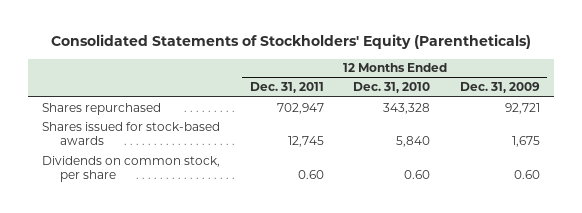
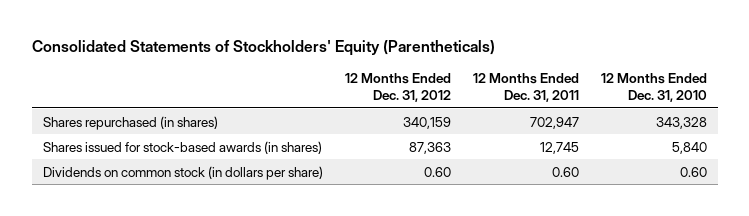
- | 12 Months Ended Dec. 31, 2011 | 12 Months Ended Dec. 31, 2010 | 12 Months Ended Dec. 31, 2009
+ | 12 Months Ended Dec. 31, 2012 | 12 Months Ended Dec. 31, 2011 | 12 Months Ended Dec. 31, 2010
- Shares repurchased | 702,947 | 343,328 | 92,721
- Shares issued for stock-based awards | 12,745 | 5,840 | 1,675
- Dividends on common stock, per share | 0.60 | 0.60 | 0.60
+ Shares repurchased (in shares) | 340,159 | 702,947 | 343,328
+ Shares issued for stock-based awards (in shares) | 87,363 | 12,745 | 5,840
+ Dividends on common stock (in dollars per share) | 0.60 | 0.60 | 0.60

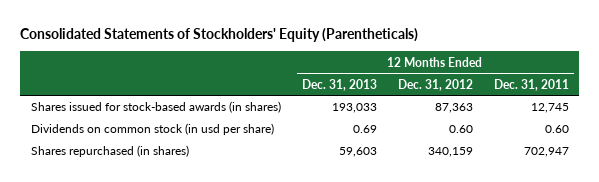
- | 12 Months Ended Dec. 31, 2012 | 12 Months Ended Dec. 31, 2011 | 12 Months Ended Dec. 31, 2010
+ | 12 Months Ended Dec. 31, 2013 | 12 Months Ended Dec. 31, 2012 | 12 Months Ended Dec. 31, 2011
- Dividends on common stock (in dollars per share) | 0.60 | 0.60 | 0.60
+ Dividends on common stock (in usd per share) | 0.69 | 0.60 | 0.60
moved down: Shares repurchased (in shares) | 59,603 | 340,159 | 702,947

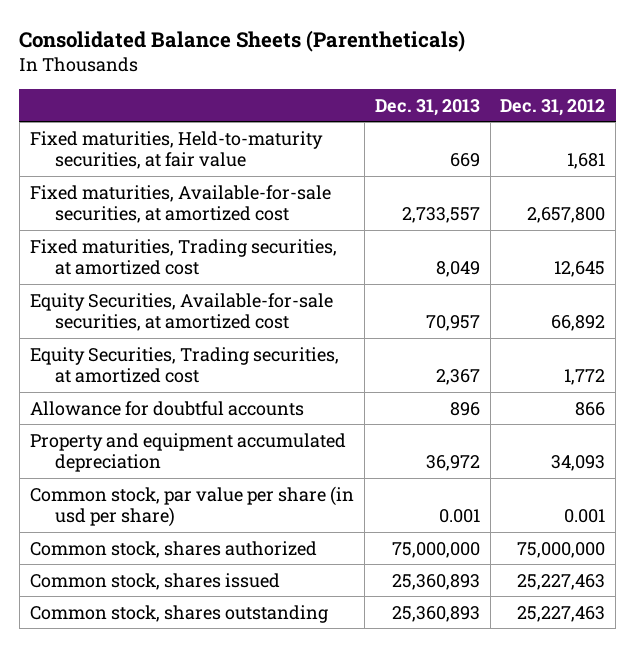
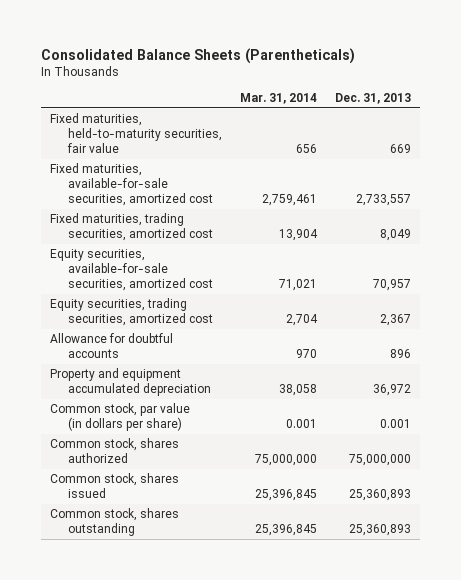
- | Dec. 31, 2013 | Dec. 31, 2012
+ | Mar. 31, 2014 | Dec. 31, 2013
- Fixed maturities, Held-to-maturity securities, at fair value | 669 | 1,681
- Fixed maturities, Available-for-sale securities, at amortized cost | 2,733,557 | 2,657,800
- Fixed maturities, Trading securities, at amortized cost | 8,049 | 12,645
- Equity Securities, Available-for-sale securities, at amortized cost | 70,957 | 66,892
- Equity Securities, Trading securities, at amortized cost | 2,367 | 1,772
+ Fixed maturities, held-to-maturity securities, fair value | 656 | 669
+ Fixed maturities, available-for-sale securities, amortized cost | 2,759,461 | 2,733,557
+ Fixed maturities, trading securities, amortized cost | 13,904 | 8,049
+ Equity securities, available-for-sale securities, amortized cost | 71,021 | 70,957
+ Equity securities, trading securities, amortized cost | 2,704 | 2,367
- Common stock, par value per share (in usd per share) | 0.001 | 0.001
+ Common stock, par value (in dollars per share) | 0.001 | 0.001

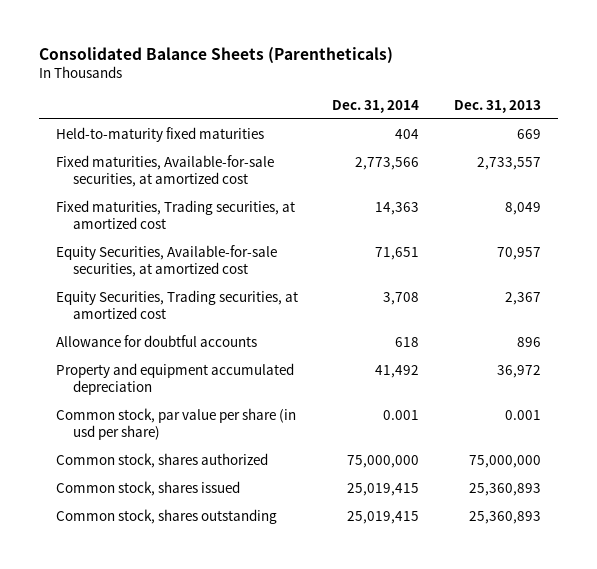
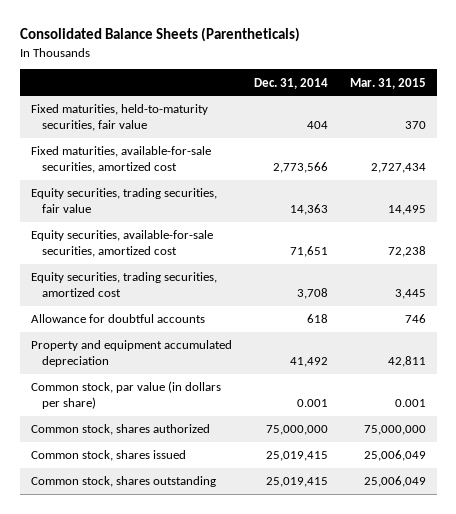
- | Dec. 31, 2014 | Dec. 31, 2013
+ | Dec. 31, 2014 | Mar. 31, 2015
- Held-to-maturity fixed maturities | 404 | 669
- Fixed maturities, Available-for-sale securities, at amortized cost | 2,773,566 | 2,733,557
- Fixed maturities, Trading securities, at amortized cost | 14,363 | 8,049
- Equity Securities, Available-for-sale securities, at amortized cost | 71,651 | 70,957
- Equity Securities, Trading securities, at amortized cost | 3,708 | 2,367
+ Fixed maturities, held-to-maturity securities, fair value | 404 | 370
+ Fixed maturities, available-for-sale securities, amortized cost | 2,773,566 | 2,727,434
+ Equity securities, trading securities, fair value | 14,363 | 14,495
+ Equity securities, available-for-sale securities, amortized cost | 71,651 | 72,238
+ Equity securities, trading securities, amortized cost | 3,708 | 3,445
- Common stock, par value per share (in usd per share) | 0.001 | 0.001
+ Common stock, par value (in dollars per share) | 0.001 | 0.001

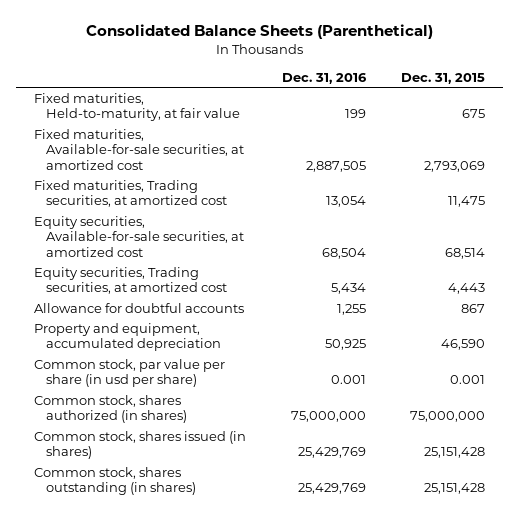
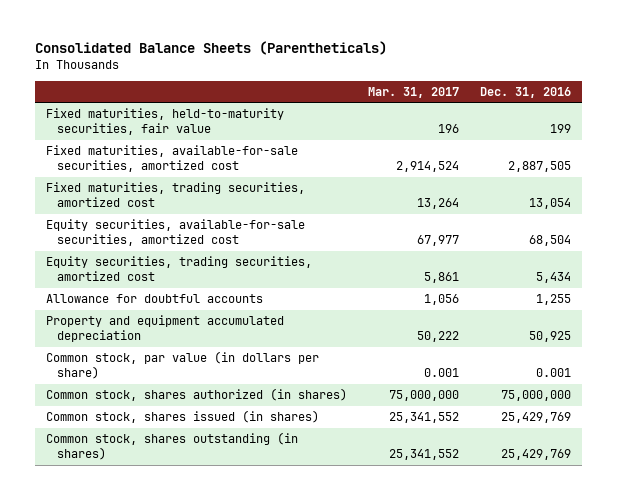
- Consolidated Balance Sheets (Parenthetical)
+ Consolidated Balance Sheets (Parentheticals)
- | Dec. 31, 2016 | Dec. 31, 2015
+ | Mar. 31, 2017 | Dec. 31, 2016
- Fixed maturities, Held-to-maturity, at fair value | 199 | 675
- Fixed maturities, Available-for-sale securities, at amortized cost | 2,887,505 | 2,793,069
- Fixed maturities, Trading securities, at amortized cost | 13,054 | 11,475
- Equity securities, Available-for-sale securities, at amortized cost | 68,504 | 68,514
- Equity securities, Trading securities, at amortized cost | 5,434 | 4,443
+ Fixed maturities, held-to-maturity securities, fair value | 196 | 199
+ Fixed maturities, available-for-sale securities, amortized cost | 2,914,524 | 2,887,505
+ Fixed maturities, trading securities, amortized cost | 13,264 | 13,054
+ Equity securities, available-for-sale securities, amortized cost | 67,977 | 68,504
+ Equity securities, trading securities, amortized cost | 5,861 | 5,434
- Property and equipment, accumulated depreciation | 50,925 | 46,590
- Common stock, par value per share (in usd per share) | 0.001 | 0.001
+ Property and equipment accumulated depreciation | 50,222 | 50,925
+ Common stock, par value (in dollars per share) | 0.001 | 0.001

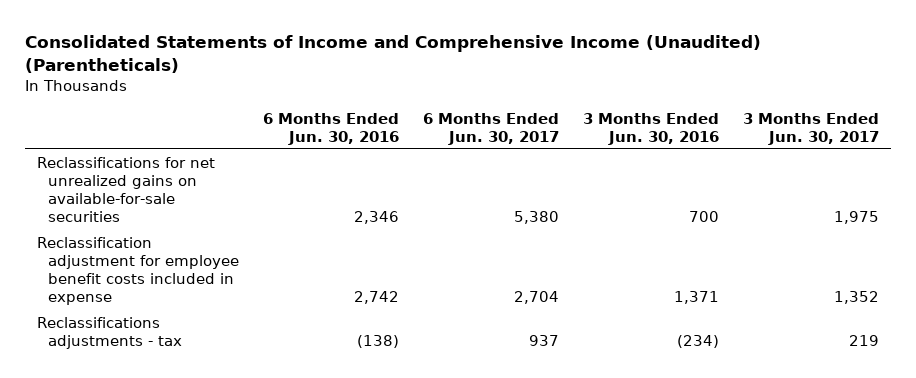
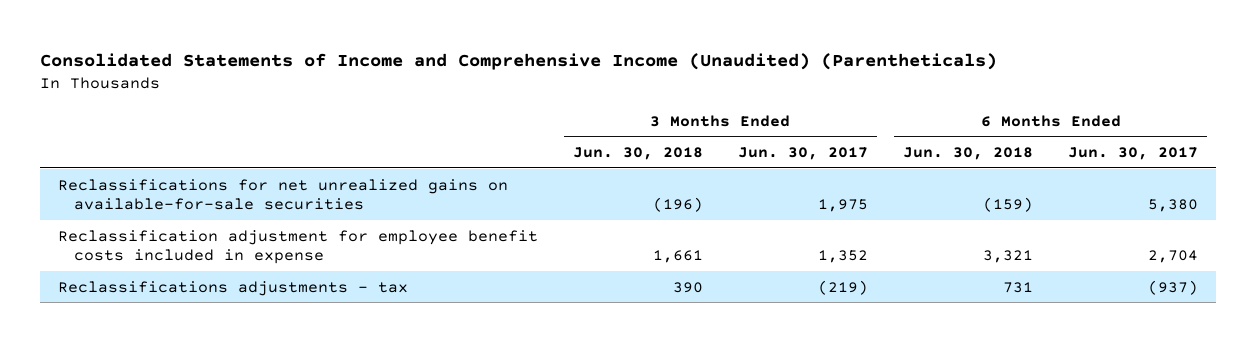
- | 6 Months Ended Jun. 30, 2016 | 6 Months Ended Jun. 30, 2017 | 3 Months Ended Jun. 30, 2016 | 3 Months Ended Jun. 30, 2017
+ | 3 Months Ended Jun. 30, 2018 | 3 Months Ended Jun. 30, 2017 | 6 Months Ended Jun. 30, 2018 | 6 Months Ended Jun. 30, 2017
- Reclassifications adjustments - tax | (138) | 937 | (234) | 219
+ Reclassifications adjustments - tax | 390 | (219) | 731 | (937)

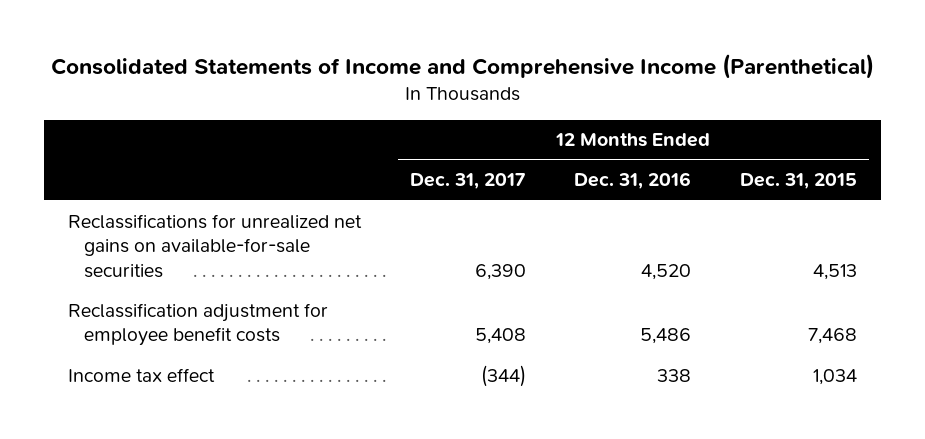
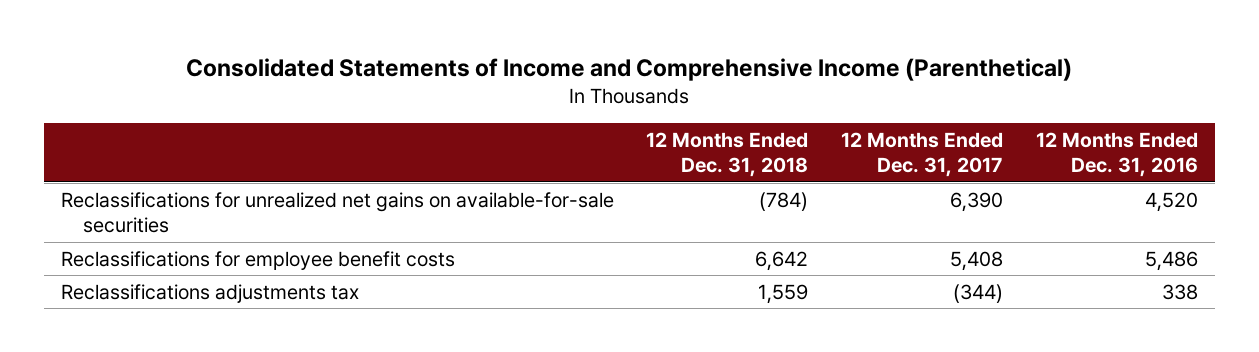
- | 12 Months Ended Dec. 31, 2017 | 12 Months Ended Dec. 31, 2016 | 12 Months Ended Dec. 31, 2015
+ | 12 Months Ended Dec. 31, 2018 | 12 Months Ended Dec. 31, 2017 | 12 Months Ended Dec. 31, 2016
- Reclassification adjustment for employee benefit costs | 5,408 | 5,486 | 7,468
- Income tax effect | (344) | 338 | 1,034
+ Reclassifications for employee benefit costs | 6,642 | 5,408 | 5,486
+ Reclassifications adjustments tax | 1,559 | (344) | 338

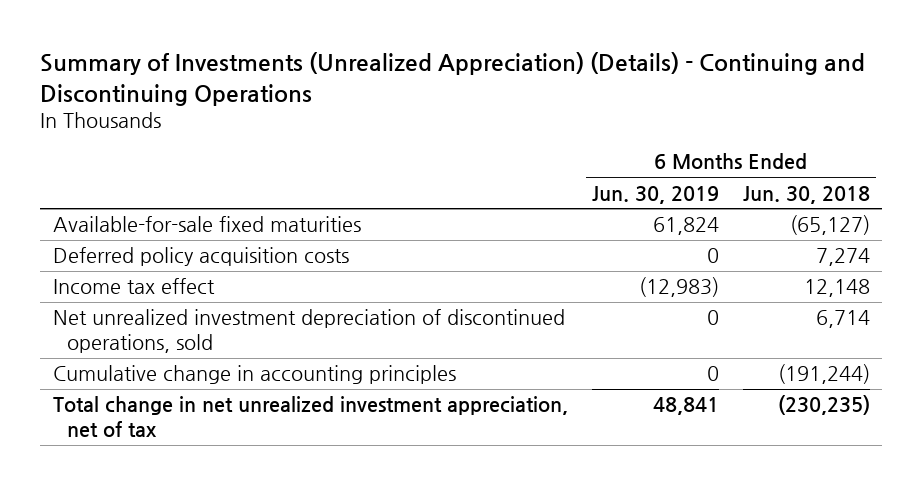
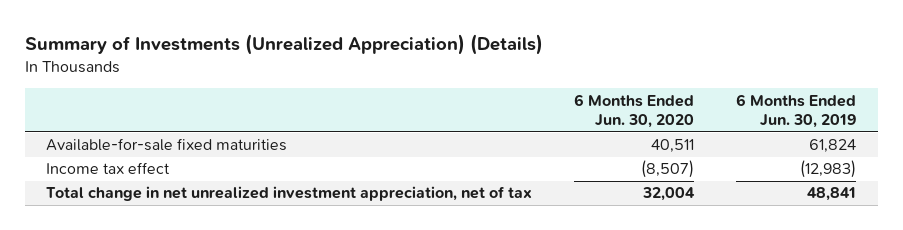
- Summary of Investments (Unrealized Appreciation) (Details) - Continuing and Discontinuing Operations
+ Summary of Investments (Unrealized Appreciation) (Details)
- | 6 Months Ended Jun. 30, 2019 | 6 Months Ended Jun. 30, 2018
+ | 6 Months Ended Jun. 30, 2020 | 6 Months Ended Jun. 30, 2019
- Deferred policy acquisition costs | 0 | 7,274
- Net unrealized investment depreciation of discontinued operations, sold | 0 | 6,714
- Cumulative change in accounting principles | 0 | (191,244)

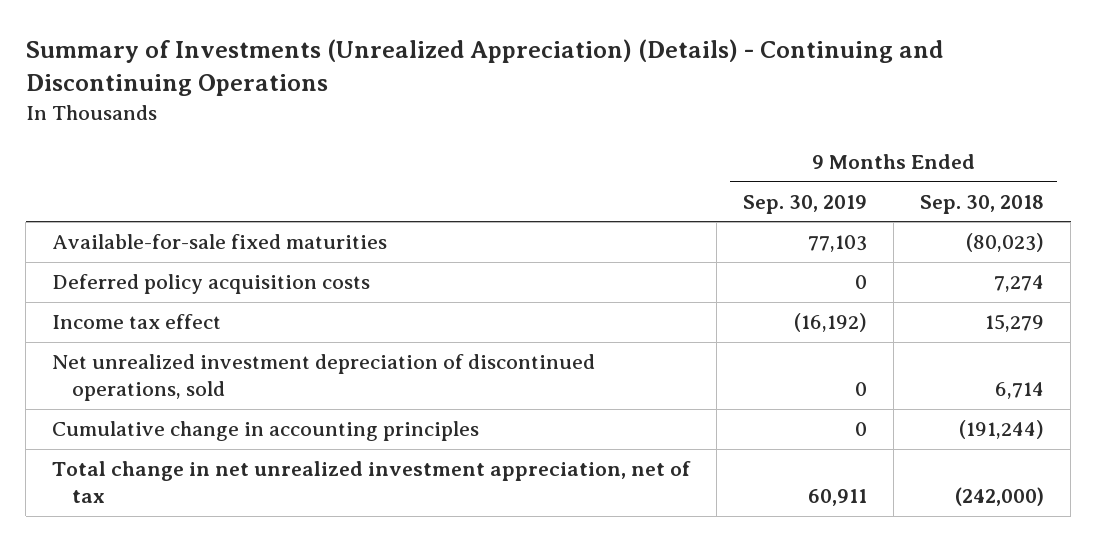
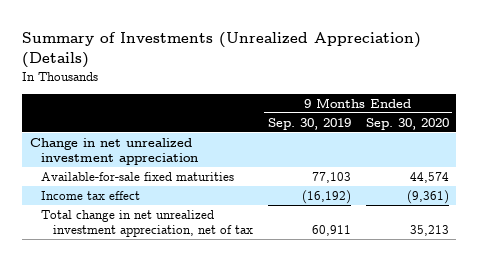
- Summary of Investments (Unrealized Appreciation) (Details) - Continuing and Discontinuing Operations
+ Summary of Investments (Unrealized Appreciation) (Details)
- | 9 Months Ended Sep. 30, 2019 | 9 Months Ended Sep. 30, 2018
+ | 9 Months Ended Sep. 30, 2019 | 9 Months Ended Sep. 30, 2020
+ Change in net unrealized investment appreciation
- Deferred policy acquisition costs | 0 | 7,274
- Net unrealized investment depreciation of discontinued operations, sold | 0 | 6,714
- Cumulative change in accounting principles | 0 | (191,244)

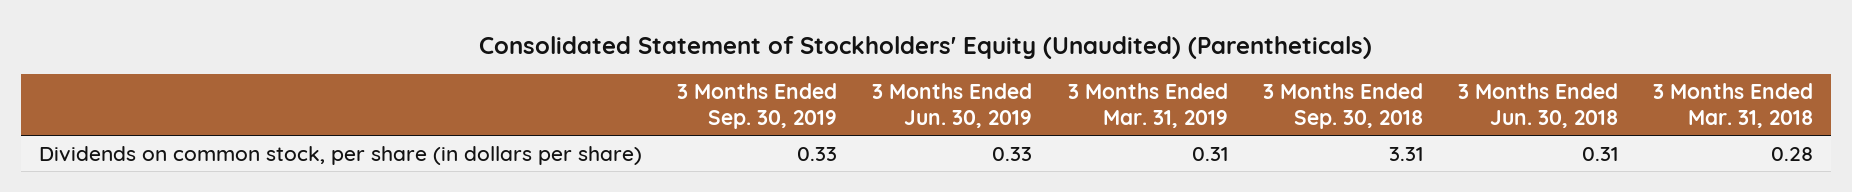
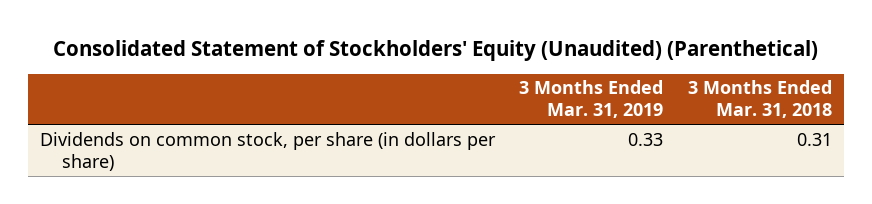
- Consolidated Statement of Stockholders' Equity (Unaudited) (Parentheticals)
+ Consolidated Statement of Stockholders' Equity (Unaudited) (Parenthetical)
- | 3 Months Ended Sep. 30, 2019 | 3 Months Ended Jun. 30, 2019 | 3 Months Ended Mar. 31, 2019 | 3 Months Ended Sep. 30, 2018 | 3 Months Ended Jun. 30, 2018 | 3 Months Ended Mar. 31, 2018
+ | 3 Months Ended Mar. 31, 2019 | 3 Months Ended Mar. 31, 2018
- Dividends on common stock, per share (in dollars per share) | 0.33 | 0.33 | 0.31 | 3.31 | 0.31 | 0.28
+ Dividends on common stock, per share (in dollars per share) | 0.33 | 0.31

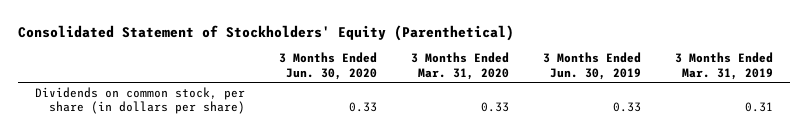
- Consolidated Statement of Stockholders' Equity (Unaudited) (Parenthetical)
+ Consolidated Statement of Stockholders' Equity (Parenthetical)
- | 3 Months Ended Mar. 31, 2019 | 3 Months Ended Mar. 31, 2018
+ | 3 Months Ended Jun. 30, 2020 | 3 Months Ended Mar. 31, 2020 | 3 Months Ended Jun. 30, 2019 | 3 Months Ended Mar. 31, 2019
- Dividends on common stock, per share (in dollars per share) | 0.33 | 0.31
+ Dividends on common stock, per share (in dollars per share) | 0.33 | 0.33 | 0.33 | 0.31

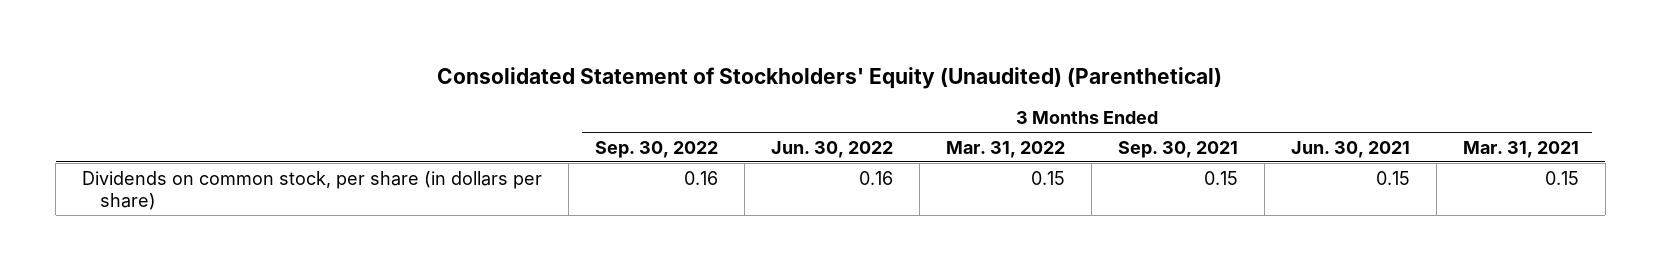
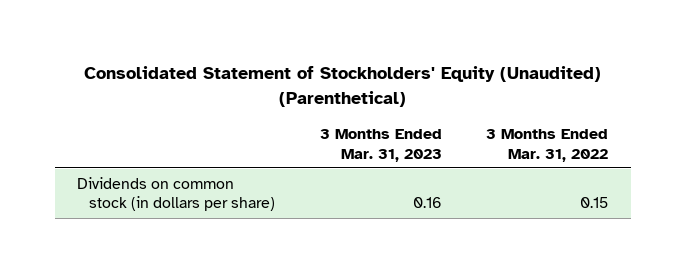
- | 3 Months Ended Sep. 30, 2022 | 3 Months Ended Jun. 30, 2022 | 3 Months Ended Mar. 31, 2022 | 3 Months Ended Sep. 30, 2021 | 3 Months Ended Jun. 30, 2021 | 3 Months Ended Mar. 31, 2021
+ | 3 Months Ended Mar. 31, 2023 | 3 Months Ended Mar. 31, 2022
- Dividends on common stock, per share (in dollars per share) | 0.16 | 0.16 | 0.15 | 0.15 | 0.15 | 0.15
+ Dividends on common stock (in dollars per share) | 0.16 | 0.15

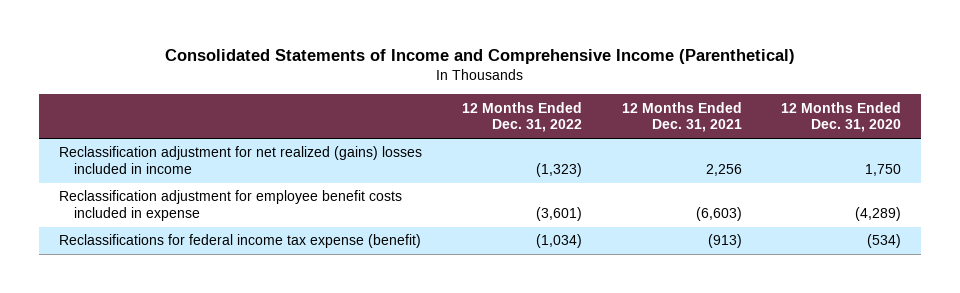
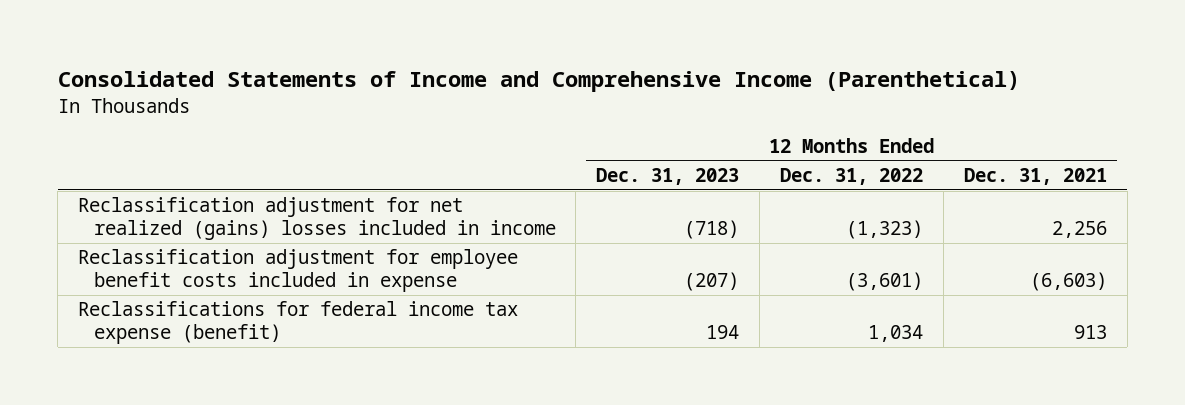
- | 12 Months Ended Dec. 31, 2022 | 12 Months Ended Dec. 31, 2021 | 12 Months Ended Dec. 31, 2020
+ | 12 Months Ended Dec. 31, 2023 | 12 Months Ended Dec. 31, 2022 | 12 Months Ended Dec. 31, 2021
- Reclassifications for federal income tax expense (benefit) | (1,034) | (913) | (534)
+ Reclassifications for federal income tax expense (benefit) | 194 | 1,034 | 913

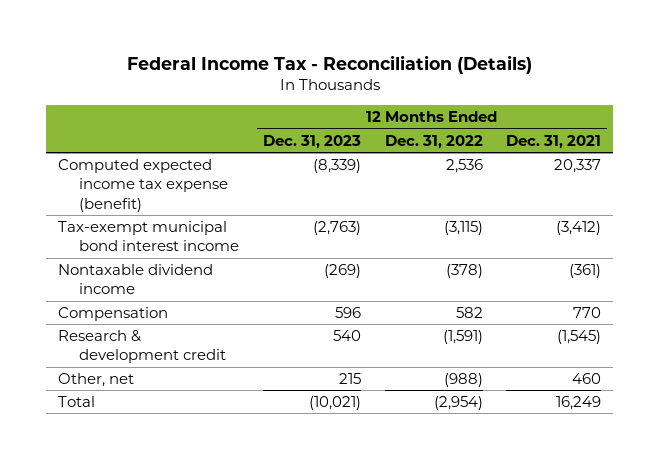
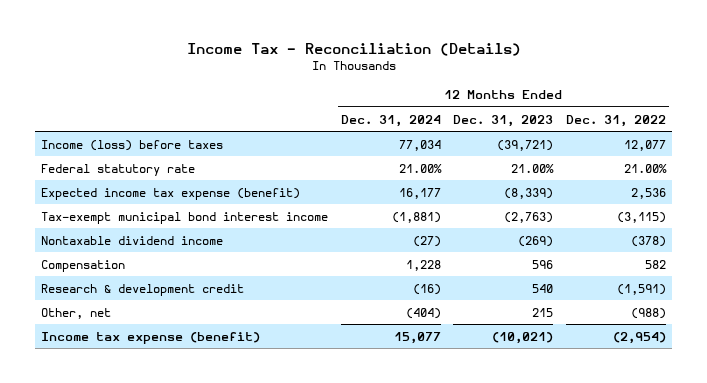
- Federal Income Tax - Reconciliation (Details)
+ Income Tax - Reconciliation (Details)
- | 12 Months Ended Dec. 31, 2023 | 12 Months Ended Dec. 31, 2022 | 12 Months Ended Dec. 31, 2021
+ | 12 Months Ended Dec. 31, 2024 | 12 Months Ended Dec. 31, 2023 | 12 Months Ended Dec. 31, 2022
- Computed expected income tax expense (benefit) | (8,339) | 2,536 | 20,337
+ Income (loss) before taxes | 77,034 | (39,721) | 12,077
+ Federal statutory rate | 21.00% | 21.00% | 21.00%
+ Expected income tax expense (benefit) | 16,177 | (8,339) | 2,536
- Total | (10,021) | (2,954) | 16,249
+ Income tax expense (benefit) | 15,077 | (10,021) | (2,954)

